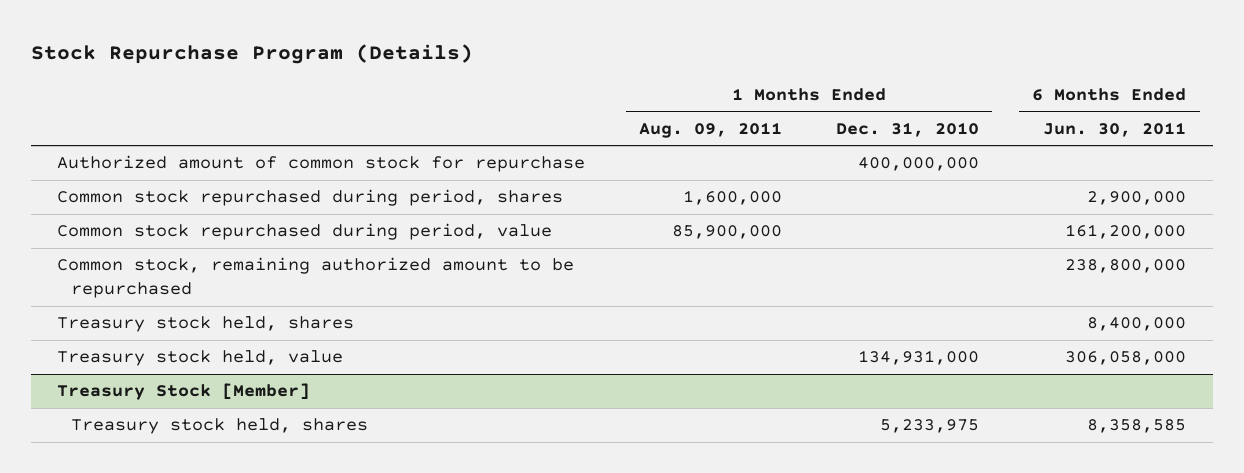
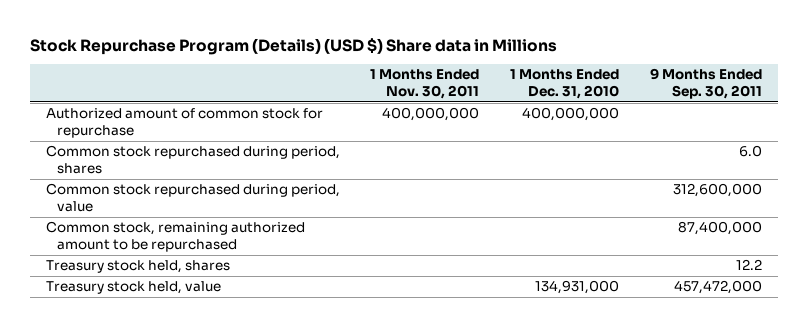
- Stock Repurchase Program (Details)
+ Stock Repurchase Program (Details) (USD $) Share data in Millions
- | 1 Months Ended Aug. 09, 2011 | 1 Months Ended Dec. 31, 2010 | 6 Months Ended Jun. 30, 2011
+ | 1 Months Ended Nov. 30, 2011 | 1 Months Ended Dec. 31, 2010 | 9 Months Ended Sep. 30, 2011
- Treasury Stock [Member]
- Treasury stock held, shares | | 5,233,975 | 8,358,585

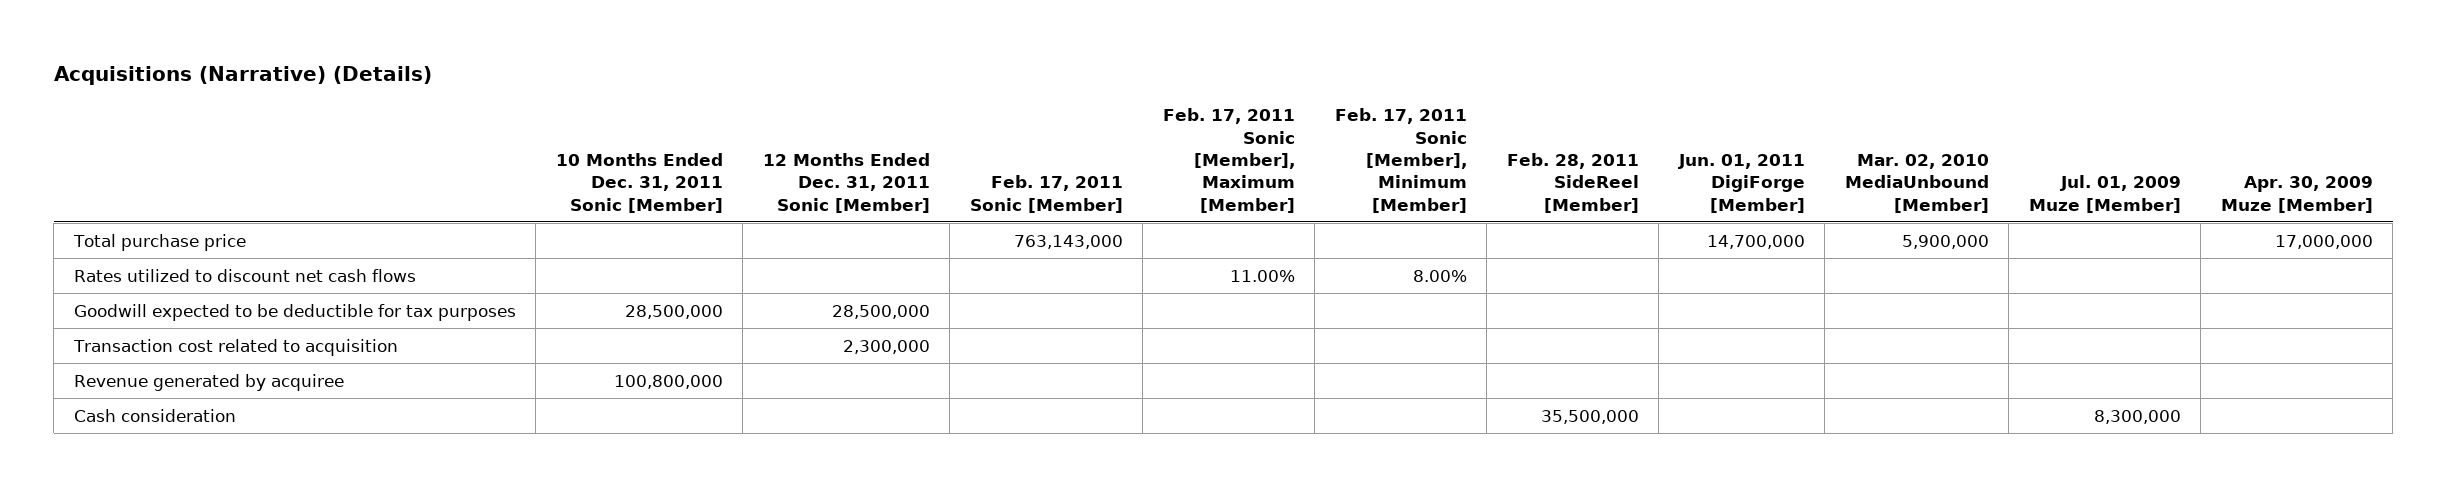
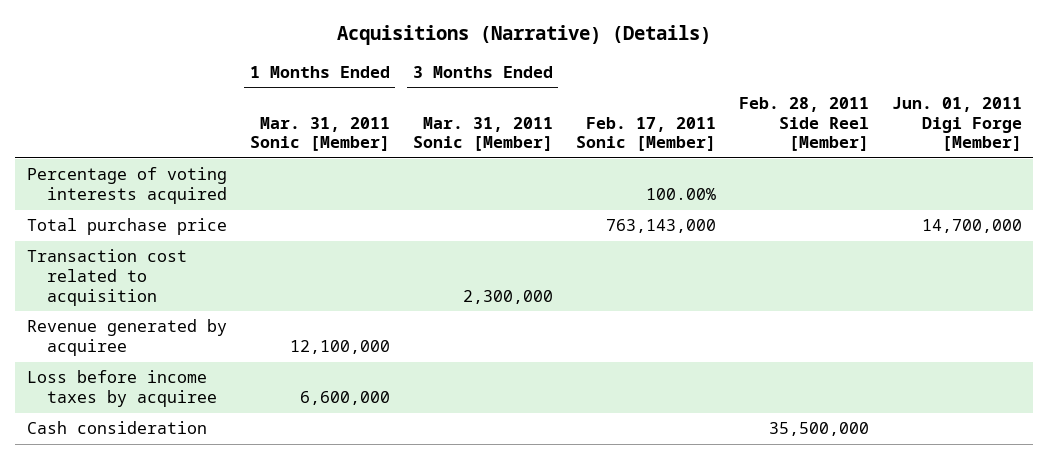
- | 10 Months Ended Dec. 31, 2011 Sonic [Member] | 12 Months Ended Dec. 31, 2011 Sonic [Member] | Feb. 17, 2011 Sonic [Member] | Feb. 17, 2011 Sonic [Member], Maximum [Member] | Feb. 17, 2011 Sonic [Member], Minimum [Member] | Feb. 28, 2011 SideReel [Member] | Jun. 01, 2011 DigiForge [Member] | Mar. 02, 2010 MediaUnbound [Member] | Jul. 01, 2009 Muze [Member] | Apr. 30, 2009 Muze [Member]
+ | 1 Months Ended Mar. 31, 2011 Sonic [Member] | 3 Months Ended Mar. 31, 2011 Sonic [Member] | Feb. 17, 2011 Sonic [Member] | Feb. 28, 2011 Side Reel [Member] | Jun. 01, 2011 Digi Forge [Member]
+ Percentage of voting interests acquired | | | 100.00% | |
- Rates utilized to discount net cash flows | | | | 11.00% | 8.00% | | | | |
- Goodwill expected to be deductible for tax purposes | 28,500,000 | 28,500,000 | | | | | | | |
+ Loss before income taxes by acquiree | 6,600,000 | | | |

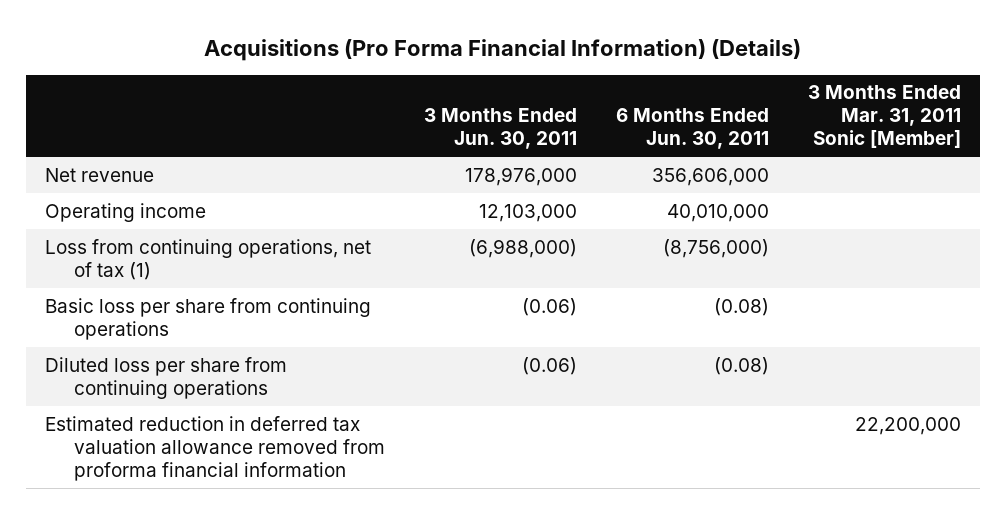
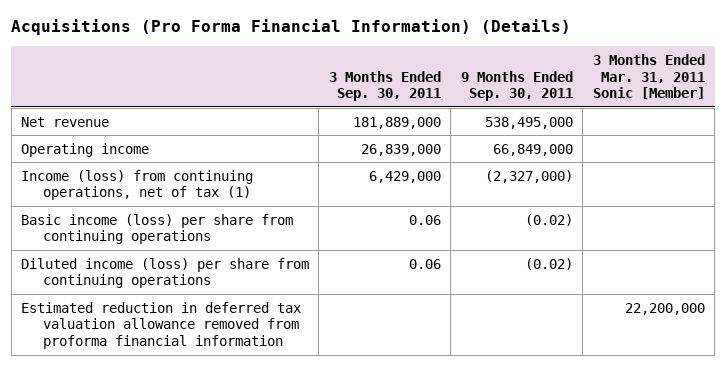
- | 3 Months Ended Jun. 30, 2011 | 6 Months Ended Jun. 30, 2011 | 3 Months Ended Mar. 31, 2011 Sonic [Member]
+ | 3 Months Ended Sep. 30, 2011 | 9 Months Ended Sep. 30, 2011 | 3 Months Ended Mar. 31, 2011 Sonic [Member]
- Loss from continuing operations, net of tax (1) | (6,988,000) | (8,756,000) |
- Basic loss per share from continuing operations | (0.06) | (0.08) |
- Diluted loss per share from continuing operations | (0.06) | (0.08) |
+ Income (loss) from continuing operations, net of tax (1) | 6,429,000 | (2,327,000) |
+ Basic income (loss) per share from continuing operations | 0.06 | (0.02) |
+ Diluted income (loss) per share from continuing operations | 0.06 | (0.02) |

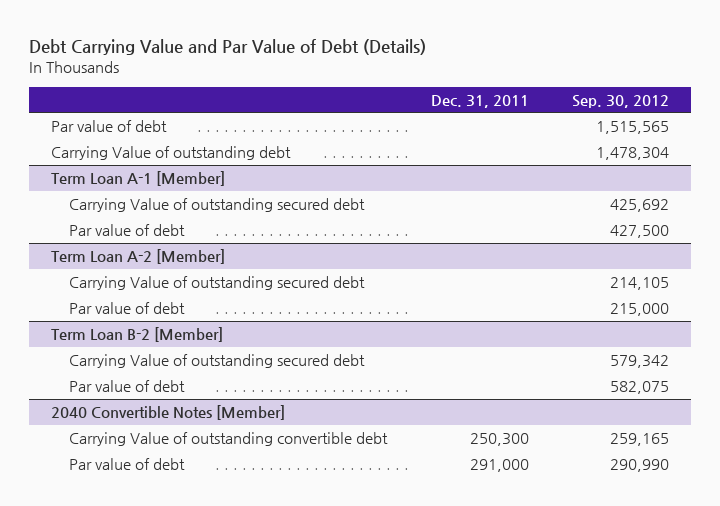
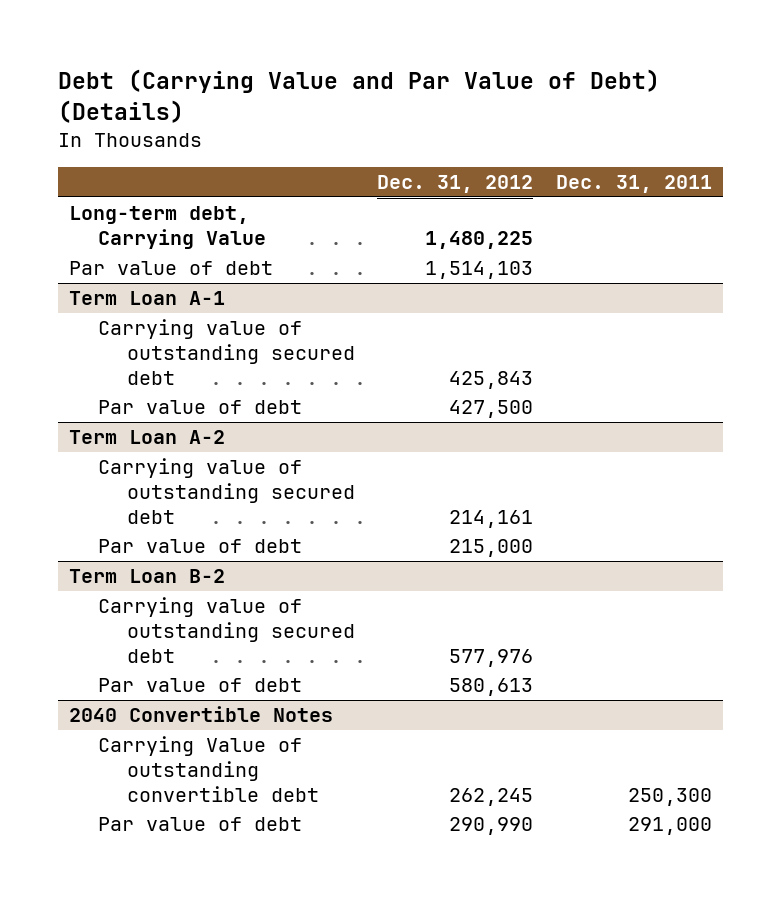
- Debt Carrying Value and Par Value of Debt (Details)
+ Debt (Carrying Value and Par Value of Debt) (Details)
- | Dec. 31, 2011 | Sep. 30, 2012
+ | Dec. 31, 2012 | Dec. 31, 2011
+ Long-term debt, Carrying Value | 1,480,225 |
- Carrying Value of outstanding debt | | 1,478,304
- Term Loan A-1 [Member]
- Carrying Value of outstanding secured debt | | 425,692
+ Term Loan A-1
+ Carrying value of outstanding secured debt | 425,843 |
- Term Loan A-2 [Member]
- Carrying Value of outstanding secured debt | | 214,105
+ Term Loan A-2
+ Carrying value of outstanding secured debt | 214,161 |
- Term Loan B-2 [Member]
- Carrying Value of outstanding secured debt | | 579,342
+ Term Loan B-2
+ Carrying value of outstanding secured debt | 577,976 |
- 2040 Convertible Notes [Member]
+ 2040 Convertible Notes

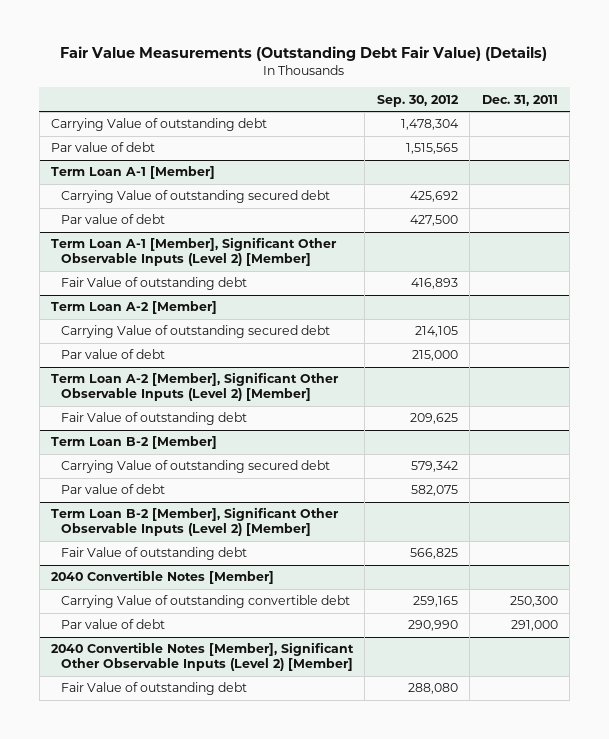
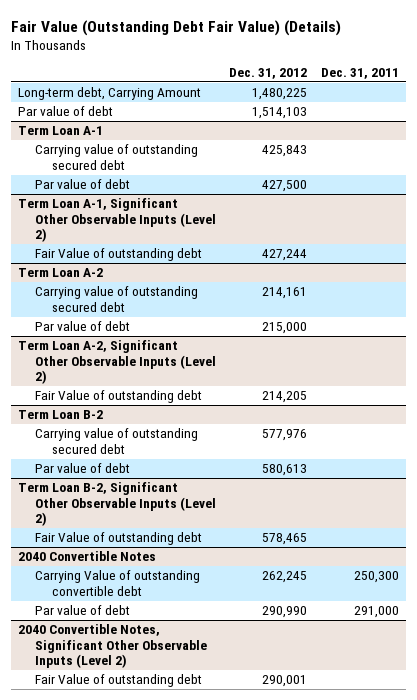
- Fair Value Measurements (Outstanding Debt Fair Value) (Details)
+ Fair Value (Outstanding Debt Fair Value) (Details)
- | Sep. 30, 2012 | Dec. 31, 2011
+ | Dec. 31, 2012 | Dec. 31, 2011
- Carrying Value of outstanding debt | 1,478,304 |
+ Long-term debt, Carrying Amount | 1,480,225 |
- Term Loan A-1 [Member]
- Carrying Value of outstanding secured debt | 425,692 |
+ Term Loan A-1
+ Carrying value of outstanding secured debt | 425,843 |
- Term Loan A-1 [Member], Significant Other Observable Inputs (Level 2) [Member]
+ Term Loan A-1, Significant Other Observable Inputs (Level 2)
- Term Loan A-2 [Member]
- Carrying Value of outstanding secured debt | 214,105 |
+ Term Loan A-2
+ Carrying value of outstanding secured debt | 214,161 |
- Term Loan A-2 [Member], Significant Other Observable Inputs (Level 2) [Member]
+ Term Loan A-2, Significant Other Observable Inputs (Level 2)
- Term Loan B-2 [Member]
- Carrying Value of outstanding secured debt | 579,342 |
+ Term Loan B-2
+ Carrying value of outstanding secured debt | 577,976 |
- Term Loan B-2 [Member], Significant Other Observable Inputs (Level 2) [Member]
+ Term Loan B-2, Significant Other Observable Inputs (Level 2)
- 2040 Convertible Notes [Member]
+ 2040 Convertible Notes
- 2040 Convertible Notes [Member], Significant Other Observable Inputs (Level 2) [Member]
+ 2040 Convertible Notes, Significant Other Observable Inputs (Level 2)

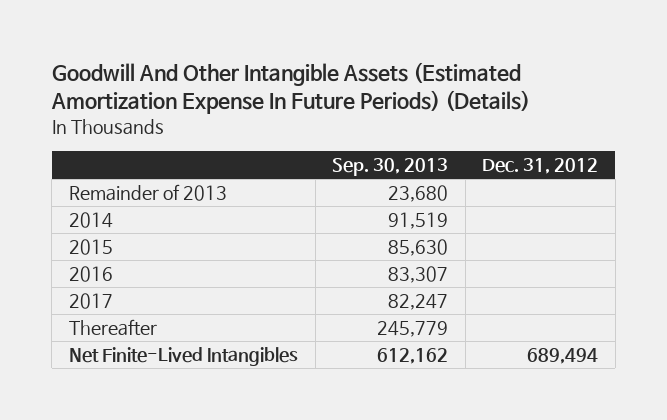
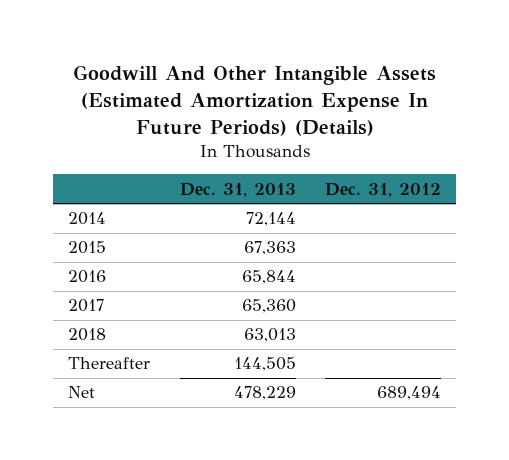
- | Sep. 30, 2013 | Dec. 31, 2012
+ | Dec. 31, 2013 | Dec. 31, 2012
- Remainder of 2013 | 23,680 |
+ 2018 | 63,013 |
- Net Finite-Lived Intangibles | 612,162 | 689,494
+ Net | 478,229 | 689,494

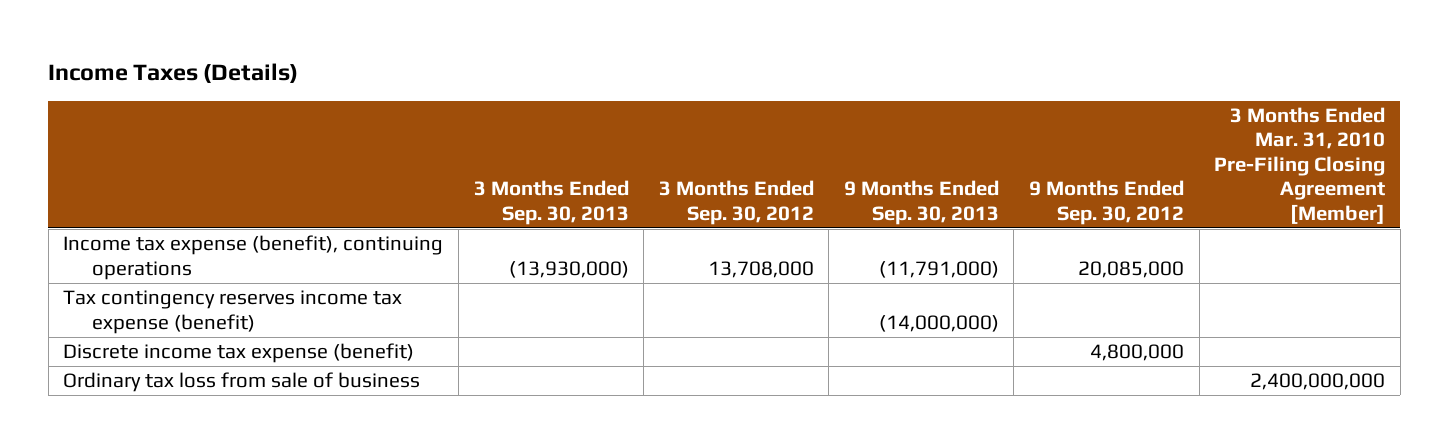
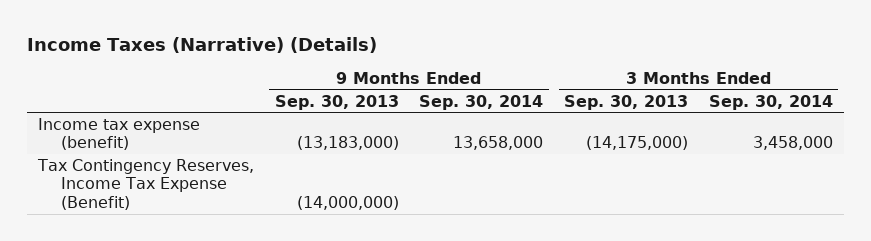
- Income Taxes (Details)
+ Income Taxes (Narrative) (Details)
- | 3 Months Ended Sep. 30, 2013 | 3 Months Ended Sep. 30, 2012 | 9 Months Ended Sep. 30, 2013 | 9 Months Ended Sep. 30, 2012 | 3 Months Ended Mar. 31, 2010 Pre-Filing Closing Agreement [Member]
+ | 9 Months Ended Sep. 30, 2013 | 9 Months Ended Sep. 30, 2014 | 3 Months Ended Sep. 30, 2013 | 3 Months Ended Sep. 30, 2014
- Income tax expense (benefit), continuing operations | (13,930,000) | 13,708,000 | (11,791,000) | 20,085,000 |
- Tax contingency reserves income tax expense (benefit) | | | (14,000,000) | |
- Discrete income tax expense (benefit) | | | | 4,800,000 |
- Ordinary tax loss from sale of business | | | | | 2,400,000,000
+ Income tax expense (benefit) | (13,183,000) | 13,658,000 | (14,175,000) | 3,458,000
+ Tax Contingency Reserves, Income Tax Expense (Benefit) | (14,000,000) | | |

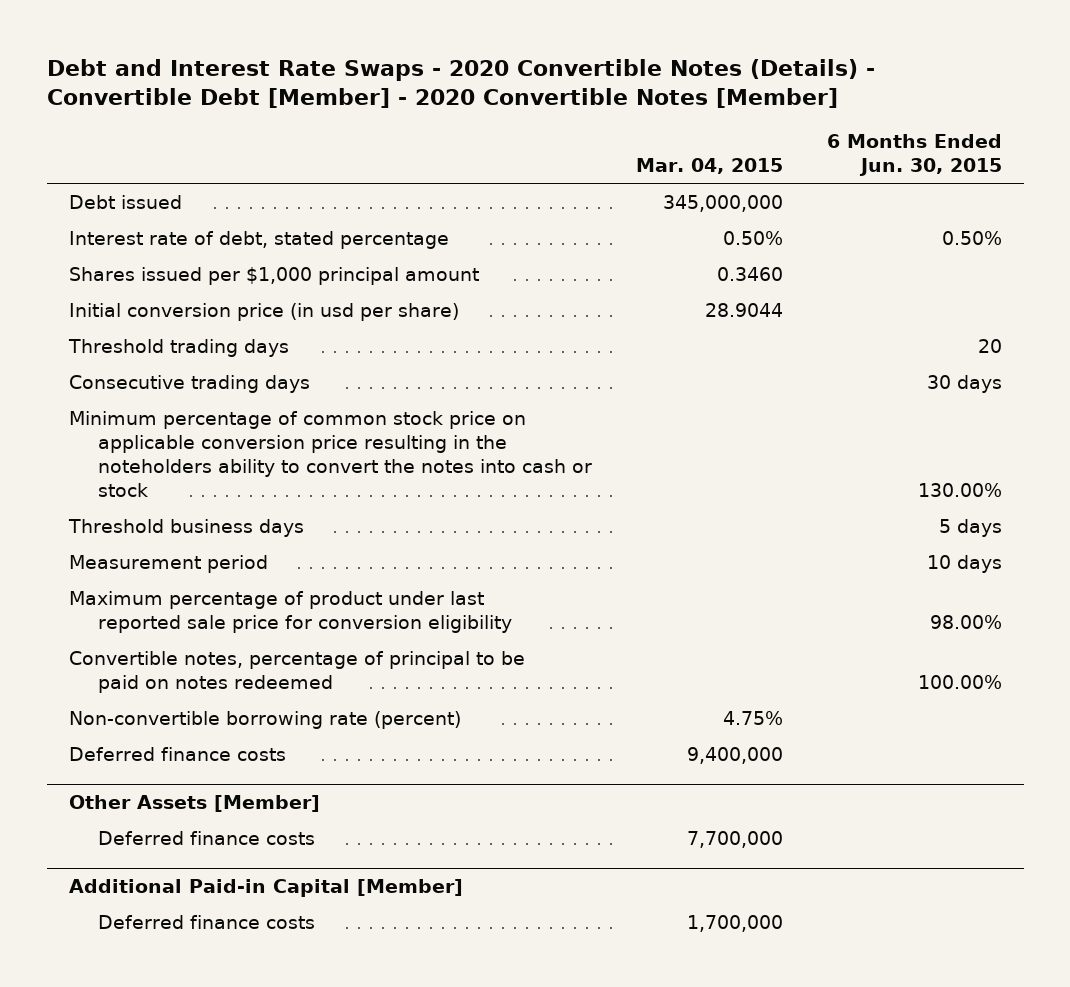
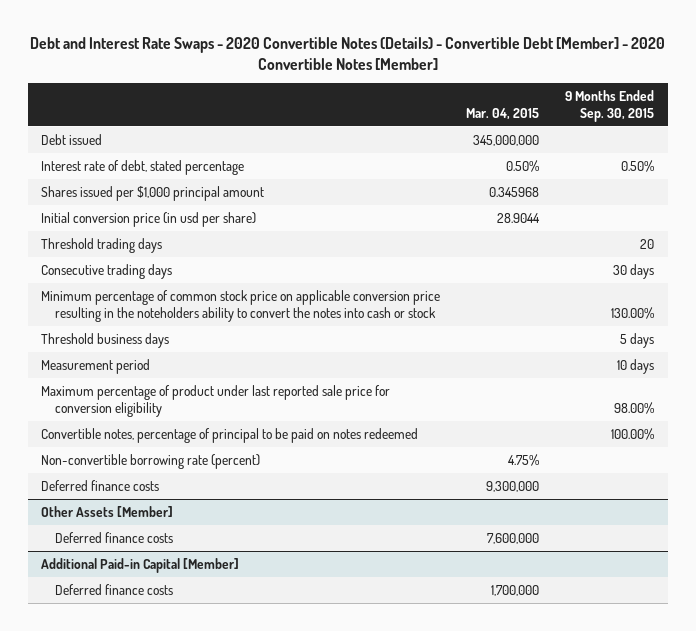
- | Mar. 04, 2015 | 6 Months Ended Jun. 30, 2015
+ | Mar. 04, 2015 | 9 Months Ended Sep. 30, 2015
- Shares issued per $1,000 principal amount | 0.3460 |
+ Shares issued per $1,000 principal amount | 0.345968 |
- Deferred finance costs | 9,400,000 |
+ Deferred finance costs | 9,300,000 |
@ Other Assets [Member]
- Deferred finance costs | 7,700,000 |
+ Deferred finance costs | 7,600,000 |

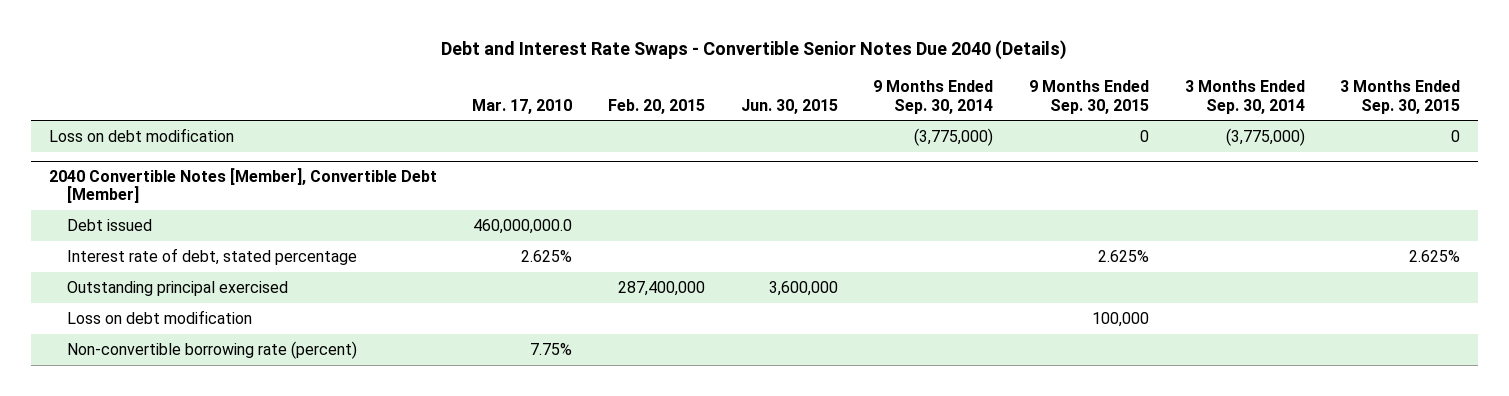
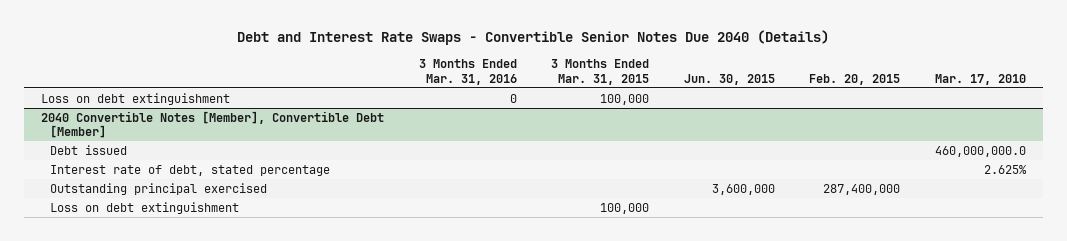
- | Mar. 17, 2010 | Feb. 20, 2015 | Jun. 30, 2015 | 9 Months Ended Sep. 30, 2014 | 9 Months Ended Sep. 30, 2015 | 3 Months Ended Sep. 30, 2014 | 3 Months Ended Sep. 30, 2015
+ | 3 Months Ended Mar. 31, 2016 | 3 Months Ended Mar. 31, 2015 | Jun. 30, 2015 | Feb. 20, 2015 | Mar. 17, 2010
- Loss on debt modification | | | | (3,775,000) | 0 | (3,775,000) | 0
+ Loss on debt extinguishment | 0 | 100,000 | | |
@ 2040 Convertible Notes [Member], Convertible Debt [Member]
- Loss on debt modification | | | | | 100,000 | |
- Non-convertible borrowing rate (percent) | 7.75% | | | | | |
+ Loss on debt extinguishment | | 100,000 | | |

